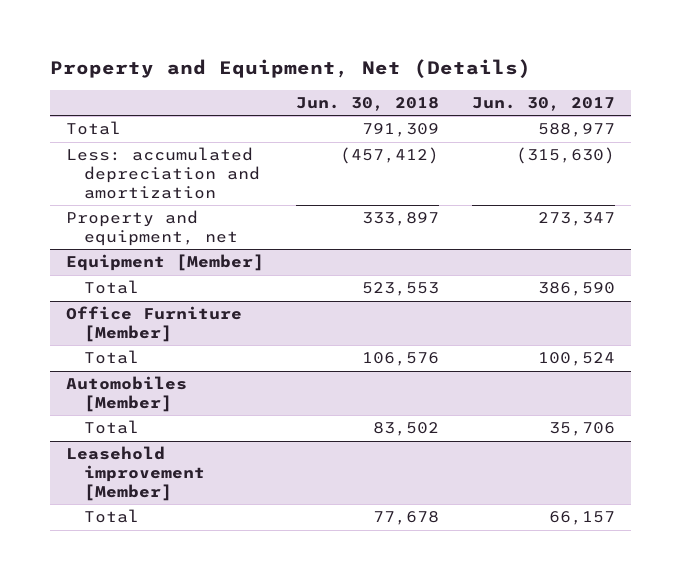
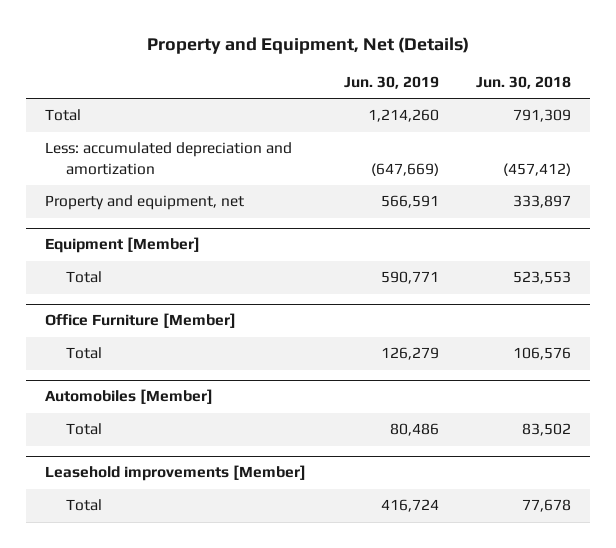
- | Jun. 30, 2018 | Jun. 30, 2017
+ | Jun. 30, 2019 | Jun. 30, 2018
- Leasehold improvement [Member]
+ Leasehold improvements [Member]

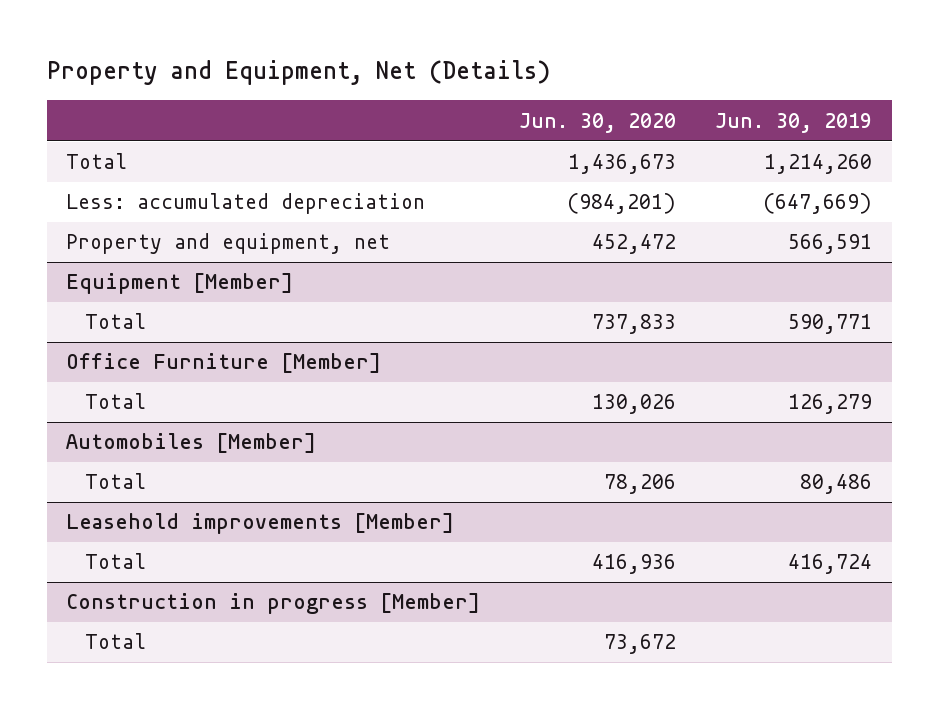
- | Jun. 30, 2019 | Jun. 30, 2018
+ | Jun. 30, 2020 | Jun. 30, 2019
- Less: accumulated depreciation and amortization | (647,669) | (457,412)
+ Less: accumulated depreciation | (984,201) | (647,669)
+ Construction in progress [Member]
+ Total | 73,672 |

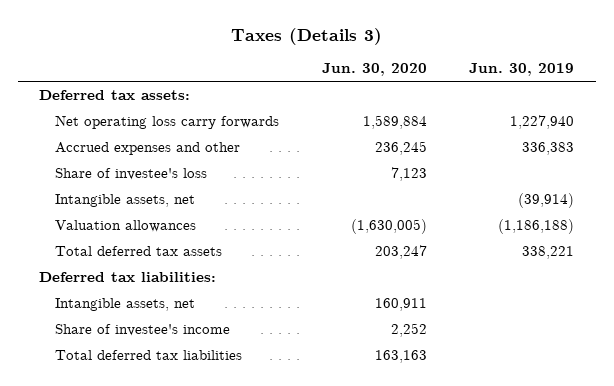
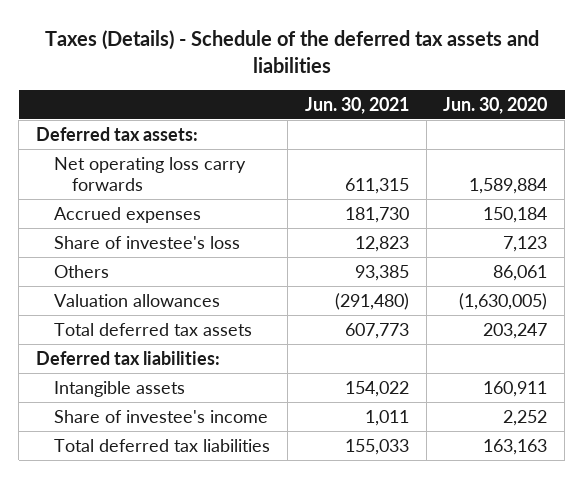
- Taxes (Details 3)
+ Taxes (Details) - Schedule of the deferred tax assets and liabilities
- | Jun. 30, 2020 | Jun. 30, 2019
+ | Jun. 30, 2021 | Jun. 30, 2020
- Accrued expenses and other | 236,245 | 336,383
+ Accrued expenses | 181,730 | 150,184
- Intangible assets, net | | (39,914)
+ Others | 93,385 | 86,061
- Intangible assets, net | 160,911 |
+ Intangible assets | 154,022 | 160,911

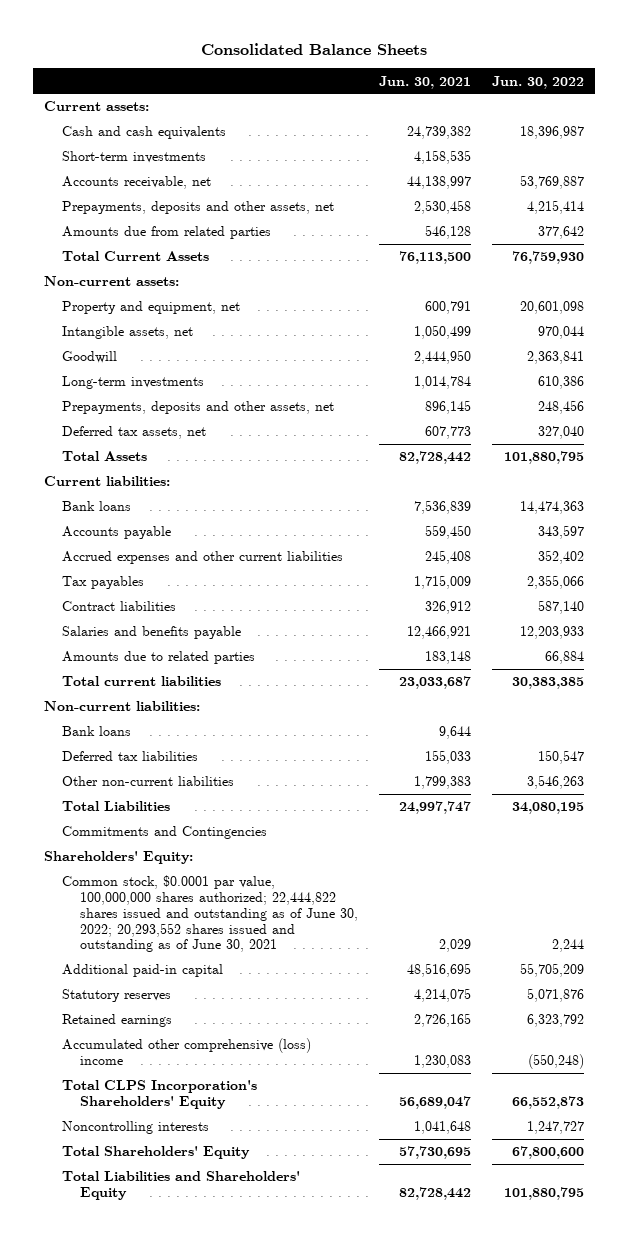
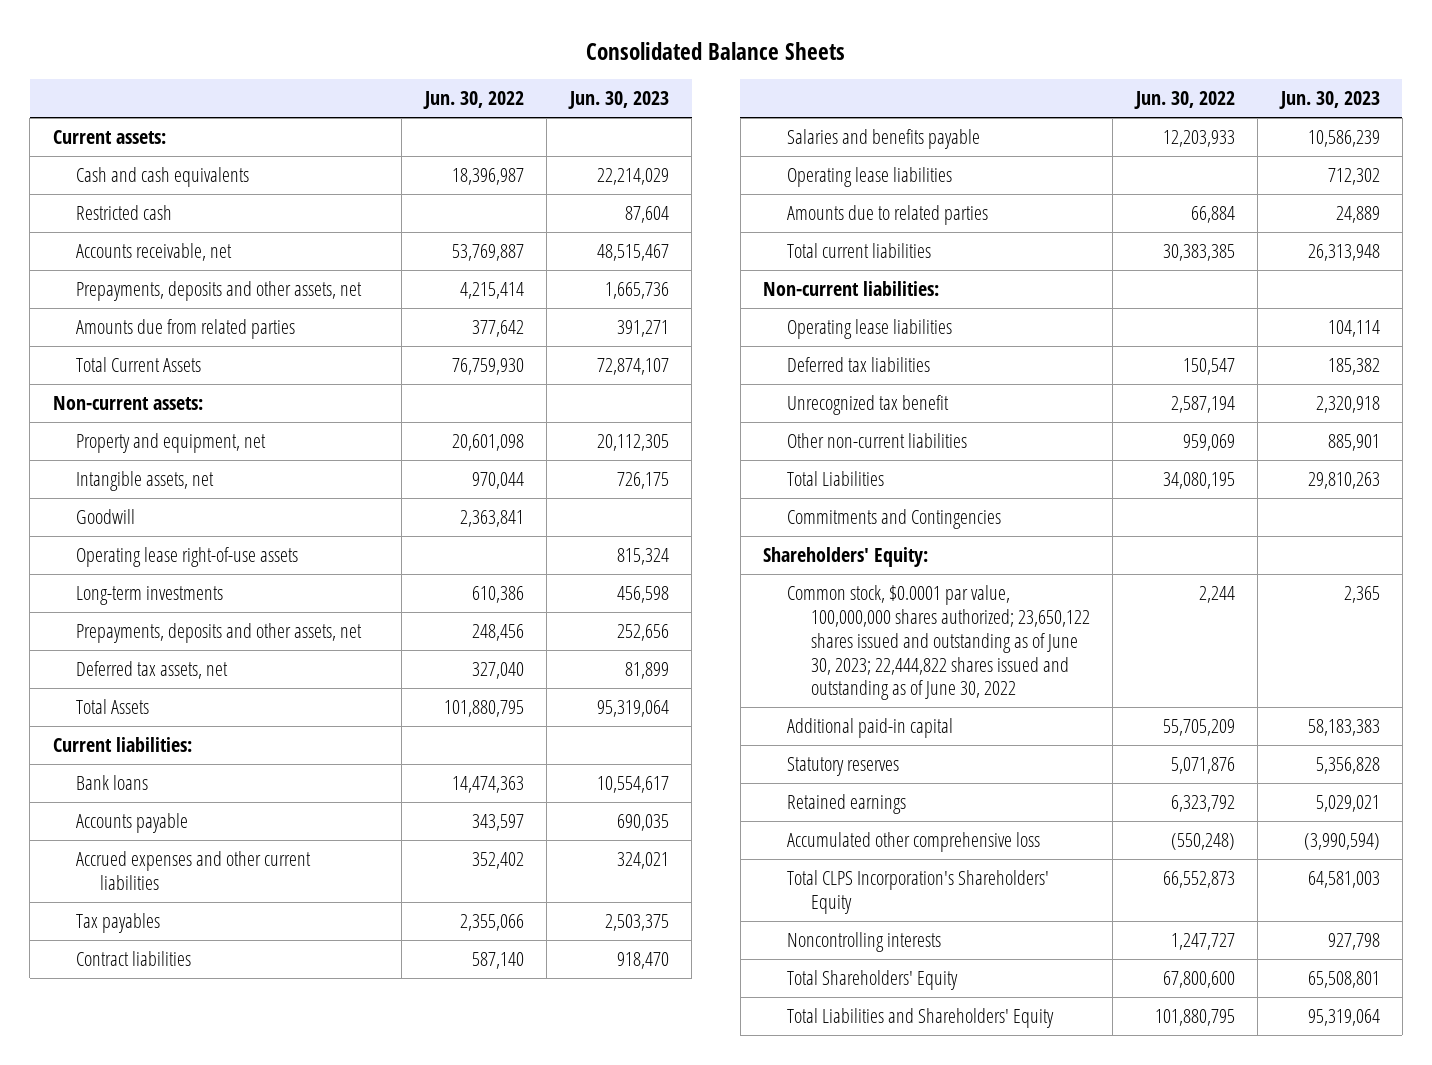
- | Jun. 30, 2021 | Jun. 30, 2022
+ | Jun. 30, 2022 | Jun. 30, 2023
- Short-term investments | 4,158,535 |
+ Restricted cash | | 87,604
+ Operating lease right-of-use assets | | 815,324
+ Operating lease liabilities | | 712,302
- Bank loans | 9,644 |
+ Operating lease liabilities | | 104,114
- Other non-current liabilities | 1,799,383 | 3,546,263
+ Unrecognized tax benefit | 2,587,194 | 2,320,918
+ Other non-current liabilities | 959,069 | 885,901
- Common stock, $0.0001 par value, 100,000,000 shares authorized; 22,444,822 shares issued and outstanding as of June 30, 2022; 20,293,552 shares issued and outstanding as of June 30, 2021 | 2,029 | 2,244
+ Common stock, $0.0001 par value, 100,000,000 shares authorized; 23,650,122 shares issued and outstanding as of June 30, 2023; 22,444,822 shares issued and outstanding as of June 30, 2022 | 2,244 | 2,365
- Accumulated other comprehensive (loss) income | 1,230,083 | (550,248)
+ Accumulated other comprehensive loss | (550,248) | (3,990,594)

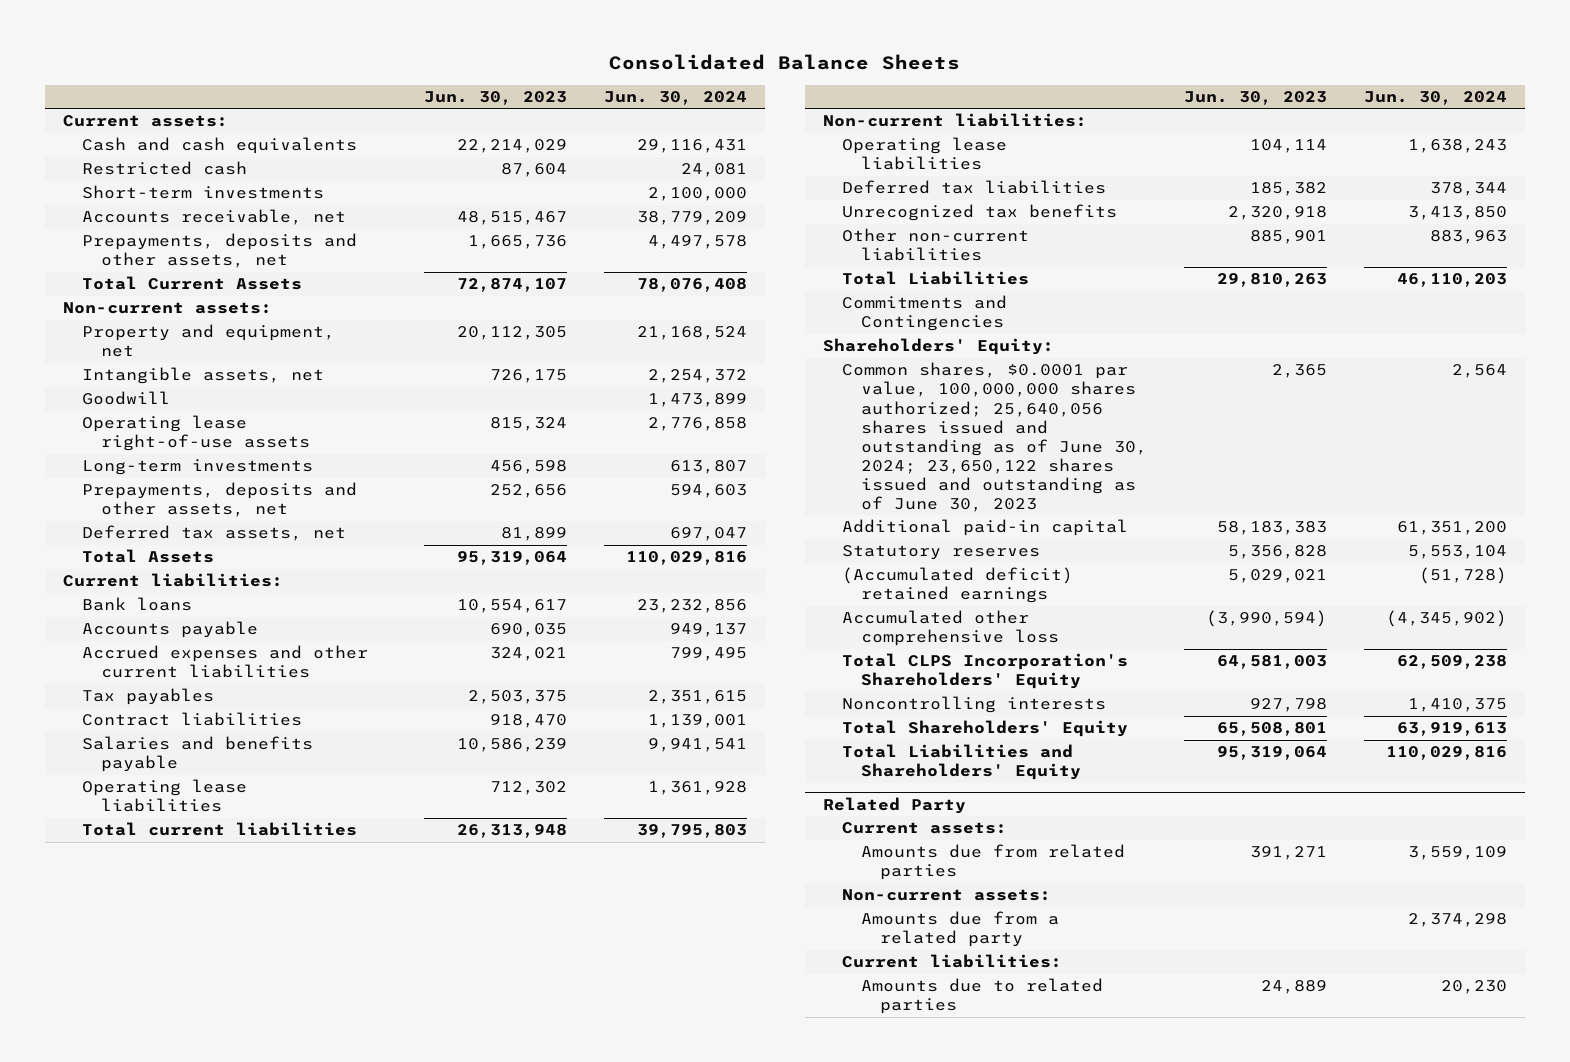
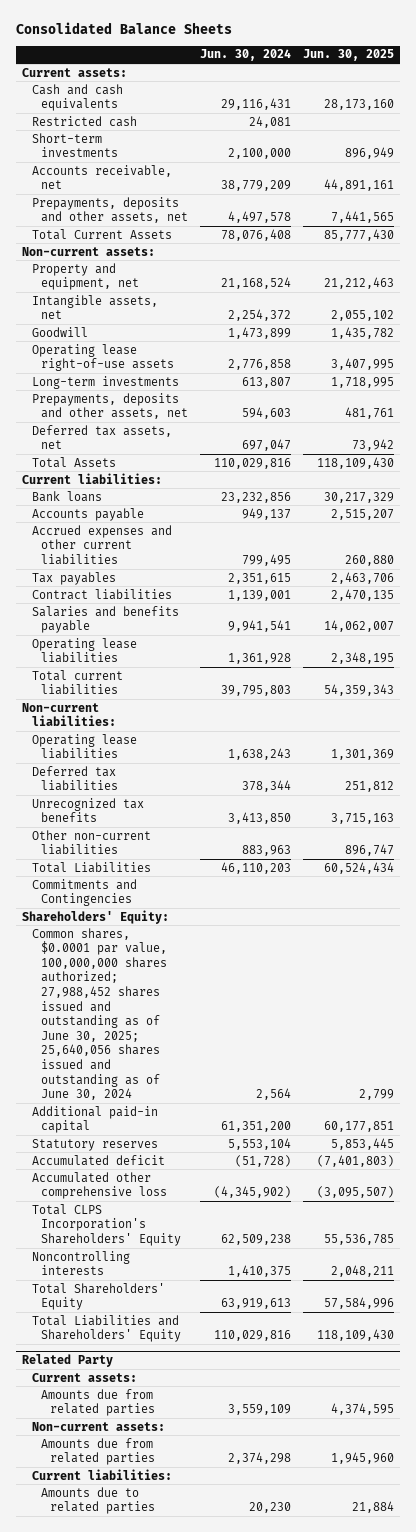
- | Jun. 30, 2023 | Jun. 30, 2024
+ | Jun. 30, 2024 | Jun. 30, 2025
- Common shares, $0.0001 par value, 100,000,000 shares authorized; 25,640,056 shares issued and outstanding as of June 30, 2024; 23,650,122 shares issued and outstanding as of June 30, 2023 | 2,365 | 2,564
+ Common shares, $0.0001 par value, 100,000,000 shares authorized; 27,988,452 shares issued and outstanding as of June 30, 2025; 25,640,056 shares issued and outstanding as of June 30, 2024 | 2,564 | 2,799
- (Accumulated deficit) retained earnings | 5,029,021 | (51,728)
+ Accumulated deficit | (51,728) | (7,401,803)
@ Related Party
- Amounts due from a related party | | 2,374,298
+ Amounts due from related parties | 2,374,298 | 1,945,960

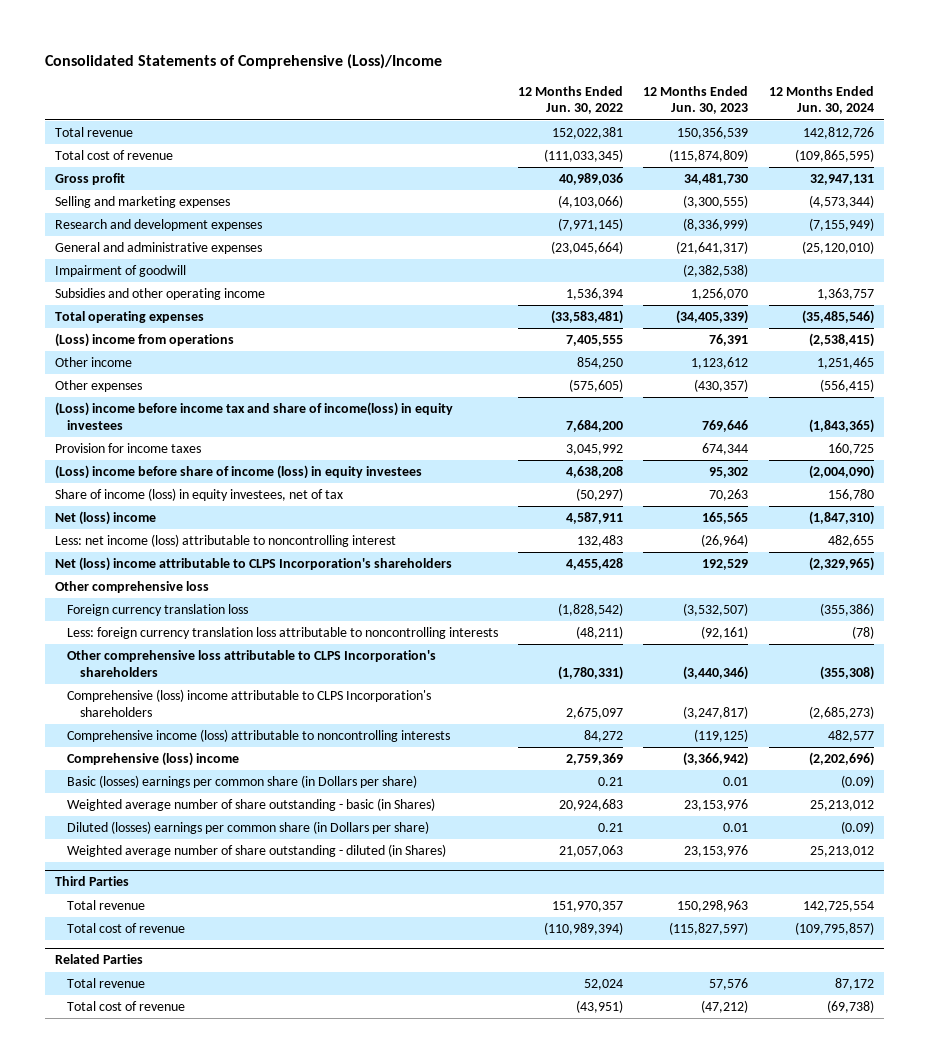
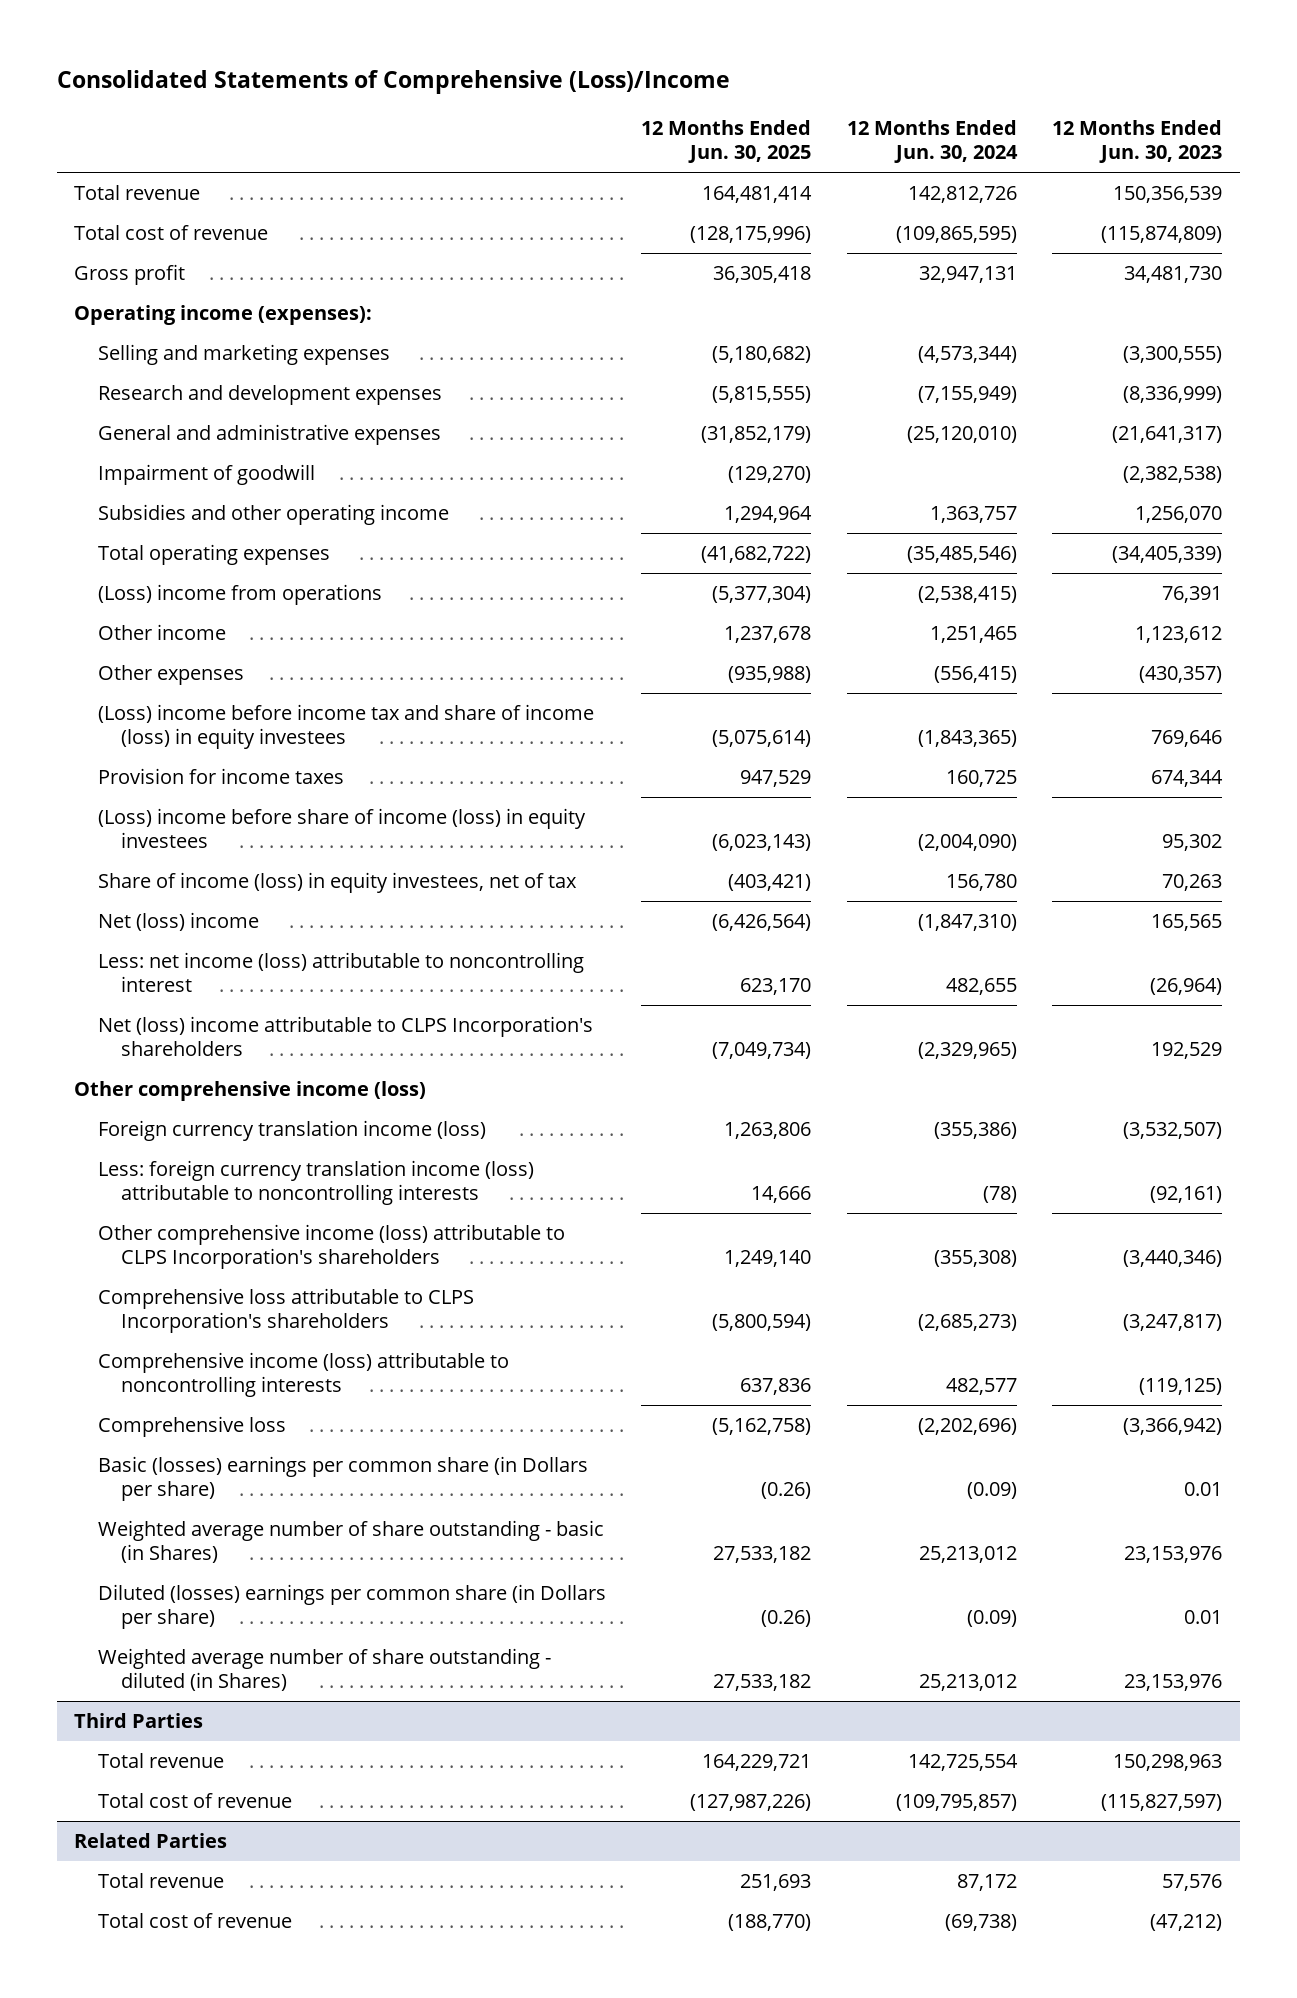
- | 12 Months Ended Jun. 30, 2022 | 12 Months Ended Jun. 30, 2023 | 12 Months Ended Jun. 30, 2024
+ | 12 Months Ended Jun. 30, 2025 | 12 Months Ended Jun. 30, 2024 | 12 Months Ended Jun. 30, 2023
+ Operating income (expenses):
- (Loss) income before income tax and share of income(loss) in equity investees | 7,684,200 | 769,646 | (1,843,365)
+ (Loss) income before income tax and share of income (loss) in equity investees | (5,075,614) | (1,843,365) | 769,646
- Other comprehensive loss
- Foreign currency translation loss | (1,828,542) | (3,532,507) | (355,386)
- Less: foreign currency translation loss attributable to noncontrolling interests | (48,211) | (92,161) | (78)
- Other comprehensive loss attributable to CLPS Incorporation's shareholders | (1,780,331) | (3,440,346) | (355,308)
- Comprehensive (loss) income attributable to CLPS Incorporation's shareholders | 2,675,097 | (3,247,817) | (2,685,273)
+ Other comprehensive income (loss)
+ Foreign currency translation income (loss) | 1,263,806 | (355,386) | (3,532,507)
+ Less: foreign currency translation income (loss) attributable to noncontrolling interests | 14,666 | (78) | (92,161)
+ Other comprehensive income (loss) attributable to CLPS Incorporation's shareholders | 1,249,140 | (355,308) | (3,440,346)
+ Comprehensive loss attributable to CLPS Incorporation's shareholders | (5,800,594) | (2,685,273) | (3,247,817)
- Comprehensive (loss) income | 2,759,369 | (3,366,942) | (2,202,696)
+ Comprehensive loss | (5,162,758) | (2,202,696) | (3,366,942)

